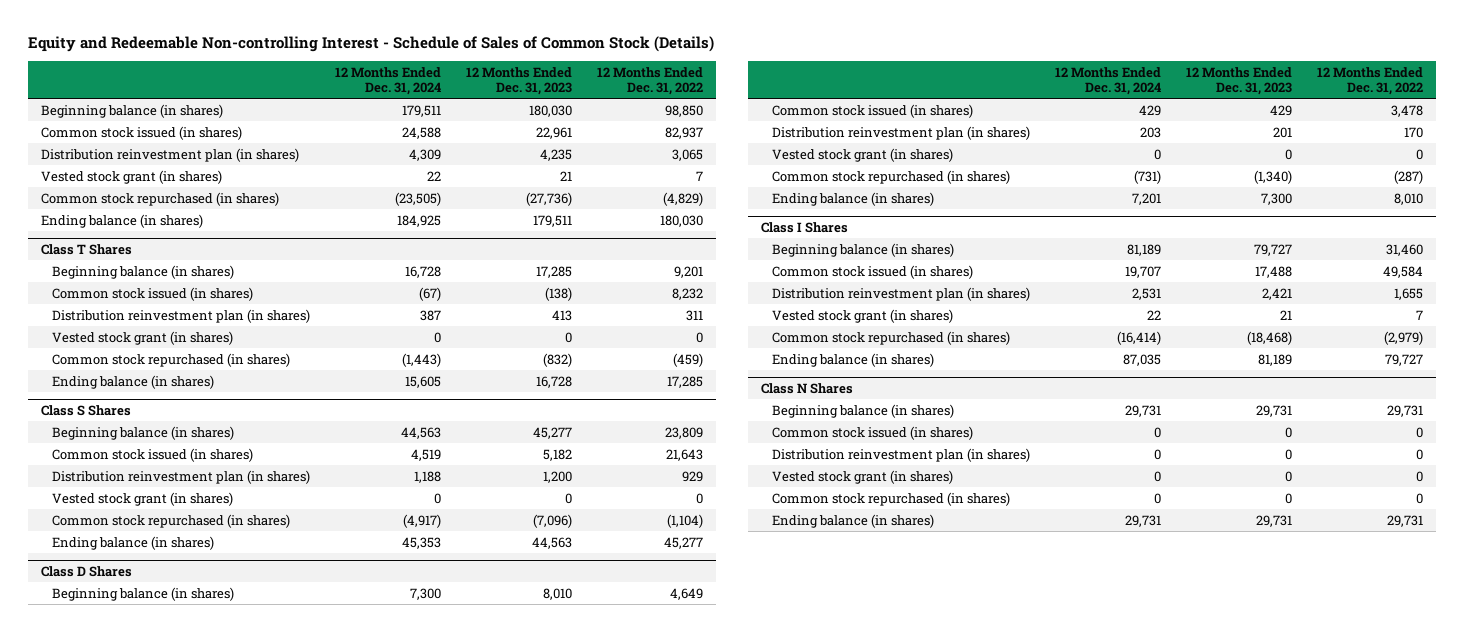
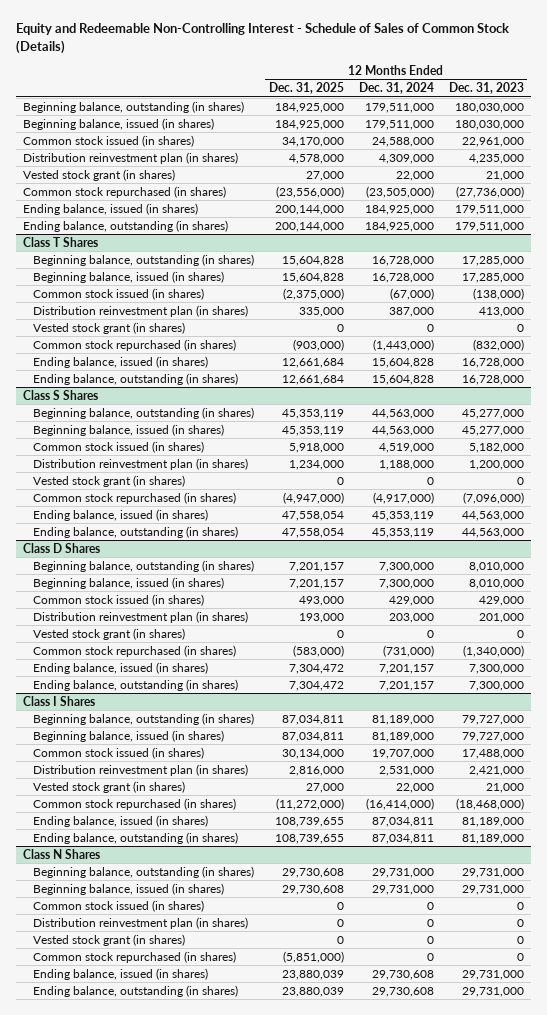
- Equity and Redeemable Non-controlling Interest - Schedule of Sales of Common Stock (Details)
+ Equity and Redeemable Non-Controlling Interest - Schedule of Sales of Common Stock (Details)
- | 12 Months Ended Dec. 31, 2024 | 12 Months Ended Dec. 31, 2023 | 12 Months Ended Dec. 31, 2022
+ | 12 Months Ended Dec. 31, 2025 | 12 Months Ended Dec. 31, 2024 | 12 Months Ended Dec. 31, 2023
- Beginning balance (in shares) | 179,511 | 180,030 | 98,850
- Common stock issued (in shares) | 24,588 | 22,961 | 82,937
- Distribution reinvestment plan (in shares) | 4,309 | 4,235 | 3,065
- Vested stock grant (in shares) | 22 | 21 | 7
- Common stock repurchased (in shares) | (23,505) | (27,736) | (4,829)
- Ending balance (in shares) | 184,925 | 179,511 | 180,030
+ Beginning balance, outstanding (in shares) | 184,925,000 | 179,511,000 | 180,030,000
+ Beginning balance, issued (in shares) | 184,925,000 | 179,511,000 | 180,030,000
+ Common stock issued (in shares) | 34,170,000 | 24,588,000 | 22,961,000
+ Distribution reinvestment plan (in shares) | 4,578,000 | 4,309,000 | 4,235,000
+ Vested stock grant (in shares) | 27,000 | 22,000 | 21,000
+ Common stock repurchased (in shares) | (23,556,000) | (23,505,000) | (27,736,000)
+ Ending balance, issued (in shares) | 200,144,000 | 184,925,000 | 179,511,000
+ Ending balance, outstanding (in shares) | 200,144,000 | 184,925,000 | 179,511,000
@ Class T Shares
- Beginning balance (in shares) | 16,728 | 17,285 | 9,201
- Common stock issued (in shares) | (67) | (138) | 8,232
- Distribution reinvestment plan (in shares) | 387 | 413 | 311
+ Beginning balance, outstanding (in shares) | 15,604,828 | 16,728,000 | 17,285,000
+ Beginning balance, issued (in shares) | 15,604,828 | 16,728,000 | 17,285,000
+ Common stock issued (in shares) | (2,375,000) | (67,000) | (138,000)
+ Distribution reinvestment plan (in shares) | 335,000 | 387,000 | 413,000
- Common stock repurchased (in shares) | (1,443) | (832) | (459)
- Ending balance (in shares) | 15,605 | 16,728 | 17,285
+ Common stock repurchased (in shares) | (903,000) | (1,443,000) | (832,000)
+ Ending balance, issued (in shares) | 12,661,684 | 15,604,828 | 16,728,000
+ Ending balance, outstanding (in shares) | 12,661,684 | 15,604,828 | 16,728,000
@ Class S Shares
- Beginning balance (in shares) | 44,563 | 45,277 | 23,809
- Common stock issued (in shares) | 4,519 | 5,182 | 21,643
- Distribution reinvestment plan (in shares) | 1,188 | 1,200 | 929
+ Beginning balance, outstanding (in shares) | 45,353,119 | 44,563,000 | 45,277,000
+ Beginning balance, issued (in shares) | 45,353,119 | 44,563,000 | 45,277,000
+ Common stock issued (in shares) | 5,918,000 | 4,519,000 | 5,182,000
+ Distribution reinvestment plan (in shares) | 1,234,000 | 1,188,000 | 1,200,000
- Common stock repurchased (in shares) | (4,917) | (7,096) | (1,104)
- Ending balance (in shares) | 45,353 | 44,563 | 45,277
+ Common stock repurchased (in shares) | (4,947,000) | (4,917,000) | (7,096,000)
+ Ending balance, issued (in shares) | 47,558,054 | 45,353,119 | 44,563,000
+ Ending balance, outstanding (in shares) | 47,558,054 | 45,353,119 | 44,563,000
@ Class D Shares
- Beginning balance (in shares) | 7,300 | 8,010 | 4,649
- Common stock issued (in shares) | 429 | 429 | 3,478
- Distribution reinvestment plan (in shares) | 203 | 201 | 170
+ Beginning balance, outstanding (in shares) | 7,201,157 | 7,300,000 | 8,010,000
+ Beginning balance, issued (in shares) | 7,201,157 | 7,300,000 | 8,010,000
+ Common stock issued (in shares) | 493,000 | 429,000 | 429,000
+ Distribution reinvestment plan (in shares) | 193,000 | 203,000 | 201,000
- Common stock repurchased (in shares) | (731) | (1,340) | (287)
- Ending balance (in shares) | 7,201 | 7,300 | 8,010
+ Common stock repurchased (in shares) | (583,000) | (731,000) | (1,340,000)
+ Ending balance, issued (in shares) | 7,304,472 | 7,201,157 | 7,300,000
+ Ending balance, outstanding (in shares) | 7,304,472 | 7,201,157 | 7,300,000
@ Class I Shares
- Beginning balance (in shares) | 81,189 | 79,727 | 31,460
- Common stock issued (in shares) | 19,707 | 17,488 | 49,584
- Distribution reinvestment plan (in shares) | 2,531 | 2,421 | 1,655
- Vested stock grant (in shares) | 22 | 21 | 7
- Common stock repurchased (in shares) | (16,414) | (18,468) | (2,979)
- Ending balance (in shares) | 87,035 | 81,189 | 79,727
+ Beginning balance, outstanding (in shares) | 87,034,811 | 81,189,000 | 79,727,000
+ Beginning balance, issued (in shares) | 87,034,811 | 81,189,000 | 79,727,000
+ Common stock issued (in shares) | 30,134,000 | 19,707,000 | 17,488,000
+ Distribution reinvestment plan (in shares) | 2,816,000 | 2,531,000 | 2,421,000
+ Vested stock grant (in shares) | 27,000 | 22,000 | 21,000
+ Common stock repurchased (in shares) | (11,272,000) | (16,414,000) | (18,468,000)
+ Ending balance, issued (in shares) | 108,739,655 | 87,034,811 | 81,189,000
+ Ending balance, outstanding (in shares) | 108,739,655 | 87,034,811 | 81,189,000
@ Class N Shares
- Beginning balance (in shares) | 29,731 | 29,731 | 29,731
+ Beginning balance, outstanding (in shares) | 29,730,608 | 29,731,000 | 29,731,000
+ Beginning balance, issued (in shares) | 29,730,608 | 29,731,000 | 29,731,000
- Ending balance (in shares) | 29,731 | 29,731 | 29,731
+ Ending balance, issued (in shares) | 23,880,039 | 29,730,608 | 29,731,000
+ Ending balance, outstanding (in shares) | 23,880,039 | 29,730,608 | 29,731,000

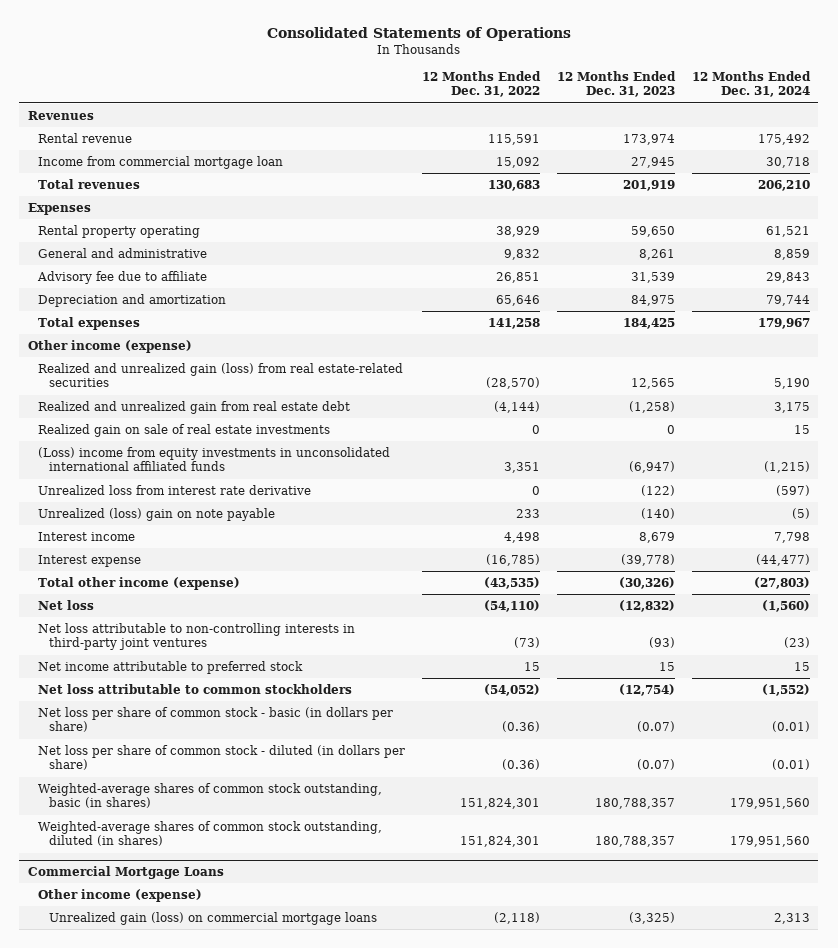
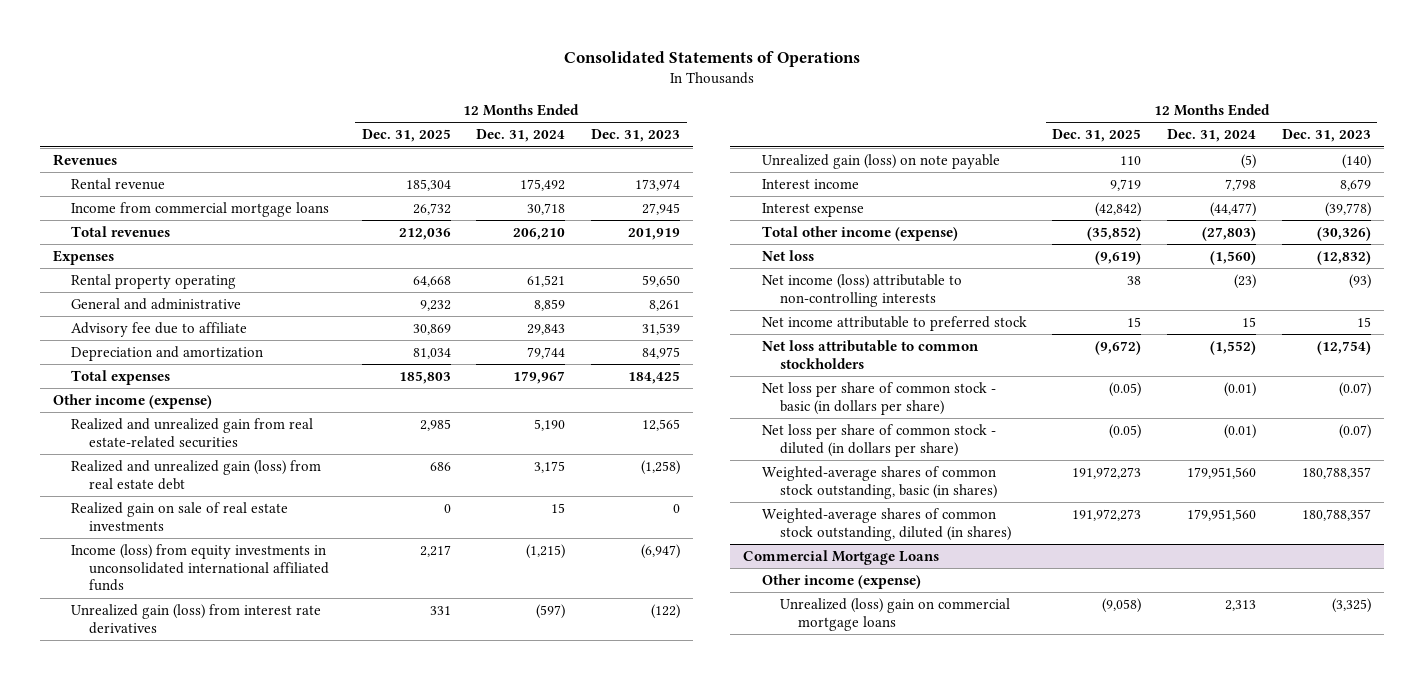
- | 12 Months Ended Dec. 31, 2022 | 12 Months Ended Dec. 31, 2023 | 12 Months Ended Dec. 31, 2024
+ | 12 Months Ended Dec. 31, 2025 | 12 Months Ended Dec. 31, 2024 | 12 Months Ended Dec. 31, 2023
- Income from commercial mortgage loan | 15,092 | 27,945 | 30,718
+ Income from commercial mortgage loans | 26,732 | 30,718 | 27,945
- Realized and unrealized gain (loss) from real estate-related securities | (28,570) | 12,565 | 5,190
- Realized and unrealized gain from real estate debt | (4,144) | (1,258) | 3,175
+ Realized and unrealized gain from real estate-related securities | 2,985 | 5,190 | 12,565
+ Realized and unrealized gain (loss) from real estate debt | 686 | 3,175 | (1,258)
- (Loss) income from equity investments in unconsolidated international affiliated funds | 3,351 | (6,947) | (1,215)
- Unrealized loss from interest rate derivative | 0 | (122) | (597)
- Unrealized (loss) gain on note payable | 233 | (140) | (5)
+ Income (loss) from equity investments in unconsolidated international affiliated funds | 2,217 | (1,215) | (6,947)
+ Unrealized gain (loss) from interest rate derivatives | 331 | (597) | (122)
+ Unrealized gain (loss) on note payable | 110 | (5) | (140)
- Net loss attributable to non-controlling interests in third-party joint ventures | (73) | (93) | (23)
+ Net income (loss) attributable to non-controlling interests | 38 | (23) | (93)
@ Commercial Mortgage Loans
- Unrealized gain (loss) on commercial mortgage loans | (2,118) | (3,325) | 2,313
+ Unrealized (loss) gain on commercial mortgage loans | (9,058) | 2,313 | (3,325)

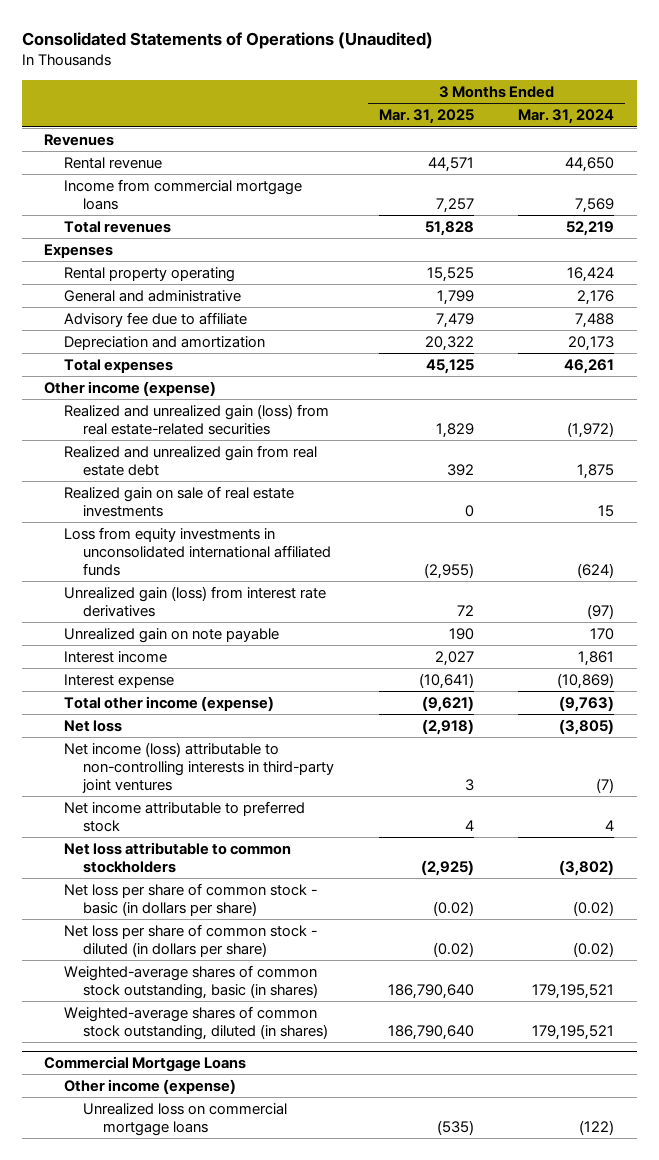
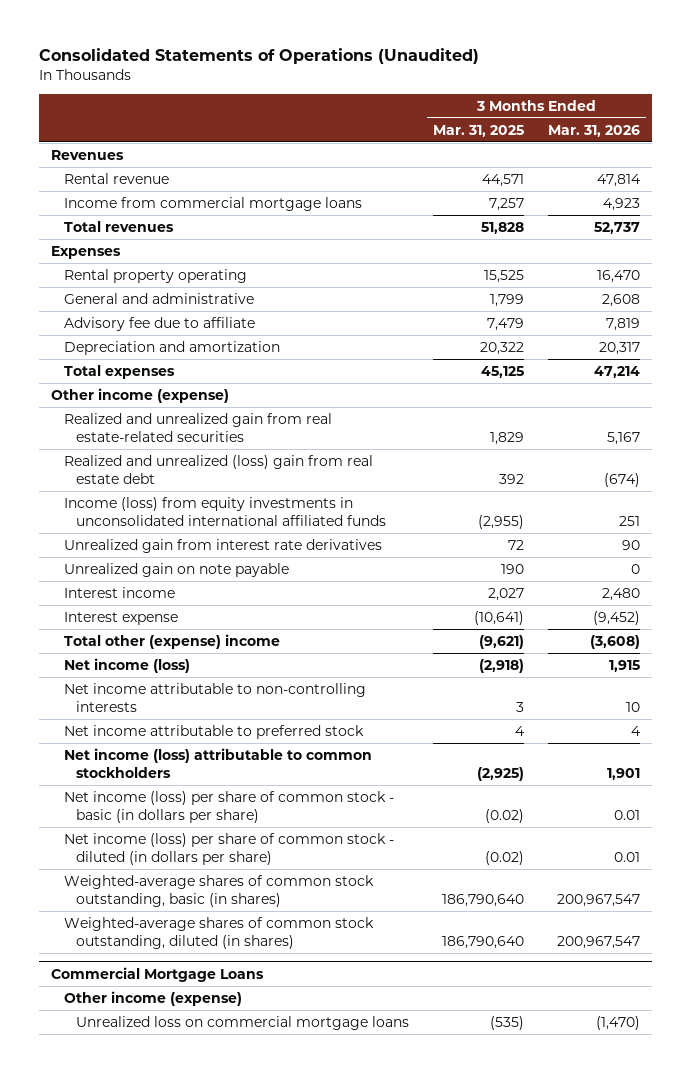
- | 3 Months Ended Mar. 31, 2025 | 3 Months Ended Mar. 31, 2024
+ | 3 Months Ended Mar. 31, 2025 | 3 Months Ended Mar. 31, 2026
- Realized and unrealized gain (loss) from real estate-related securities | 1,829 | (1,972)
- Realized and unrealized gain from real estate debt | 392 | 1,875
- Realized gain on sale of real estate investments | 0 | 15
- Loss from equity investments in unconsolidated international affiliated funds | (2,955) | (624)
- Unrealized gain (loss) from interest rate derivatives | 72 | (97)
+ Realized and unrealized gain from real estate-related securities | 1,829 | 5,167
+ Realized and unrealized (loss) gain from real estate debt | 392 | (674)
+ Income (loss) from equity investments in unconsolidated international affiliated funds | (2,955) | 251
+ Unrealized gain from interest rate derivatives | 72 | 90
- Total other income (expense) | (9,621) | (9,763)
- Net loss | (2,918) | (3,805)
- Net income (loss) attributable to non-controlling interests in third-party joint ventures | 3 | (7)
+ Total other (expense) income | (9,621) | (3,608)
+ Net income (loss) | (2,918) | 1,915
+ Net income attributable to non-controlling interests | 3 | 10
- Net loss attributable to common stockholders | (2,925) | (3,802)
- Net loss per share of common stock - basic (in dollars per share) | (0.02) | (0.02)
- Net loss per share of common stock - diluted (in dollars per share) | (0.02) | (0.02)
+ Net income (loss) attributable to common stockholders | (2,925) | 1,901
+ Net income (loss) per share of common stock - basic (in dollars per share) | (0.02) | 0.01
+ Net income (loss) per share of common stock - diluted (in dollars per share) | (0.02) | 0.01

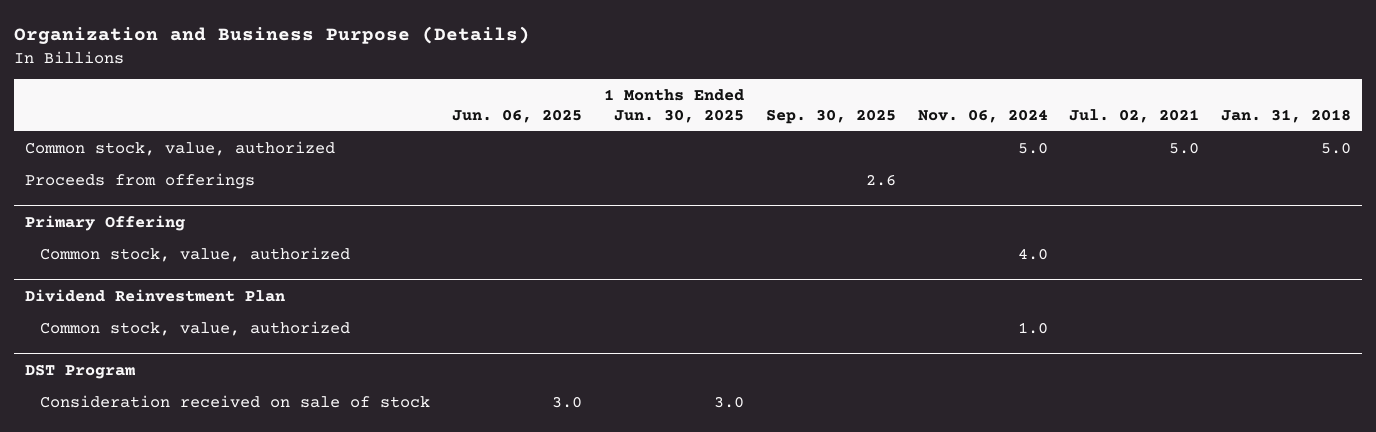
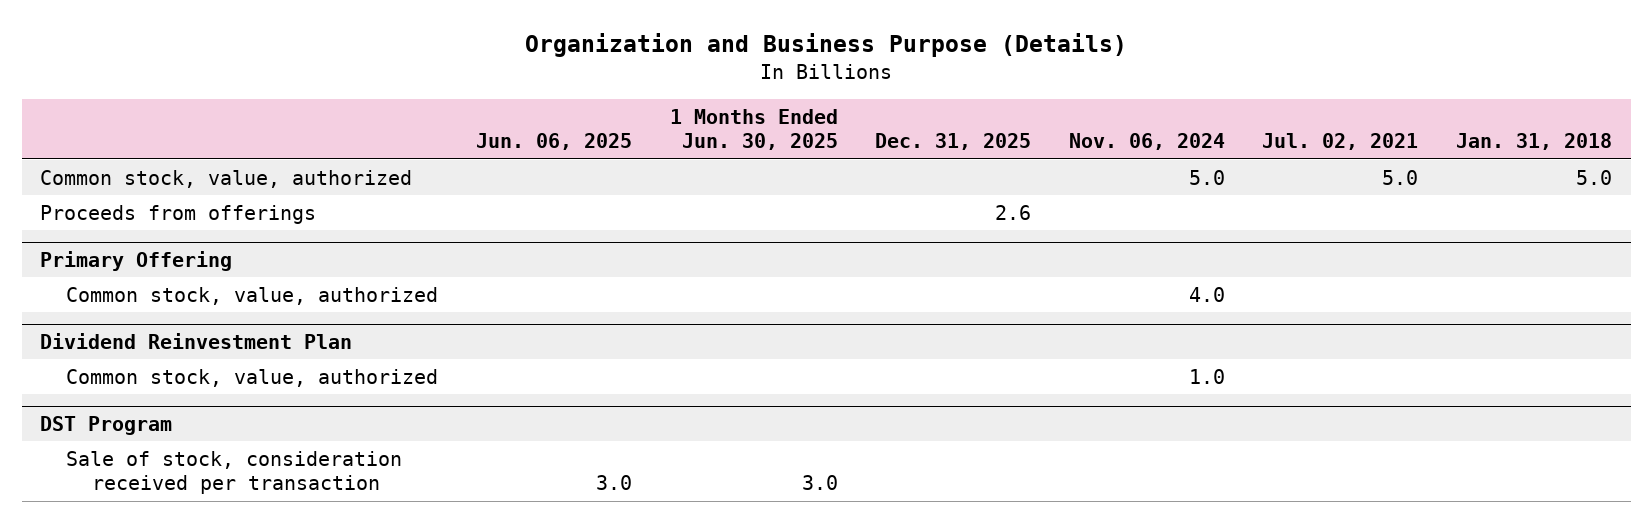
- | Jun. 06, 2025 | 1 Months Ended Jun. 30, 2025 | Sep. 30, 2025 | Nov. 06, 2024 | Jul. 02, 2021 | Jan. 31, 2018
+ | Jun. 06, 2025 | 1 Months Ended Jun. 30, 2025 | Dec. 31, 2025 | Nov. 06, 2024 | Jul. 02, 2021 | Jan. 31, 2018
@ DST Program
- Consideration received on sale of stock | 3.0 | 3.0 | | | |
+ Sale of stock, consideration received per transaction | 3.0 | 3.0 | | | |

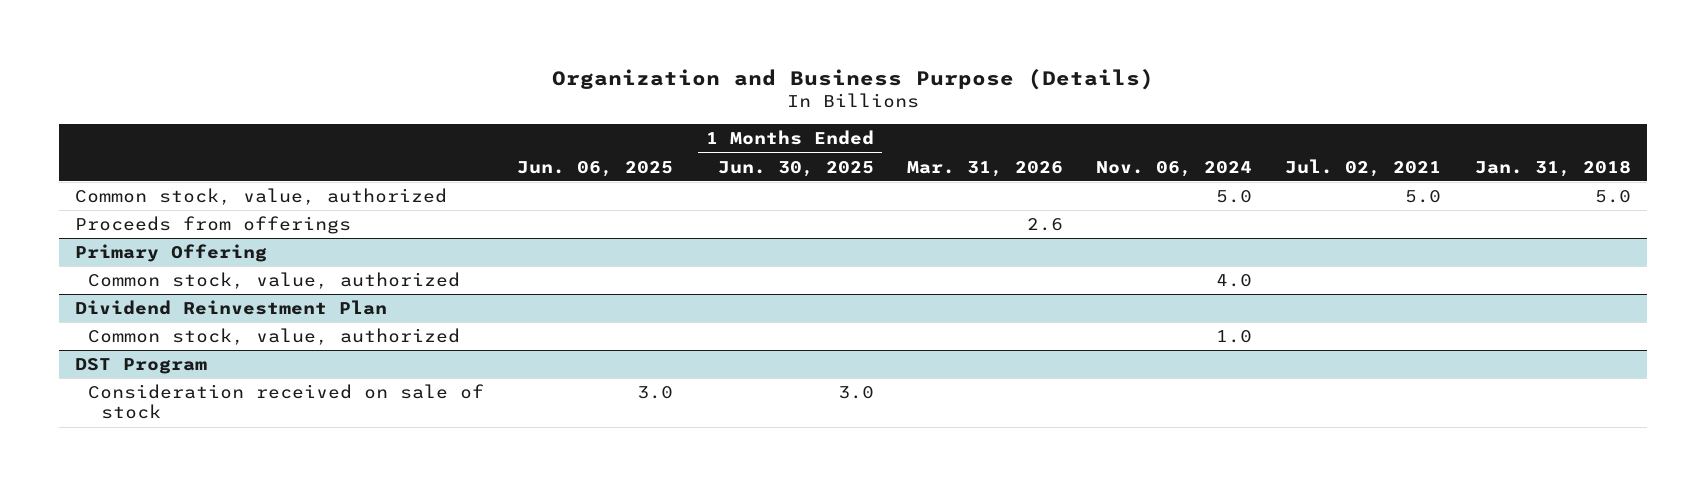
- | Jun. 06, 2025 | 1 Months Ended Jun. 30, 2025 | Dec. 31, 2025 | Nov. 06, 2024 | Jul. 02, 2021 | Jan. 31, 2018
+ | Jun. 06, 2025 | 1 Months Ended Jun. 30, 2025 | Mar. 31, 2026 | Nov. 06, 2024 | Jul. 02, 2021 | Jan. 31, 2018
@ DST Program
- Sale of stock, consideration received per transaction | 3.0 | 3.0 | | | |
+ Consideration received on sale of stock | 3.0 | 3.0 | | | |

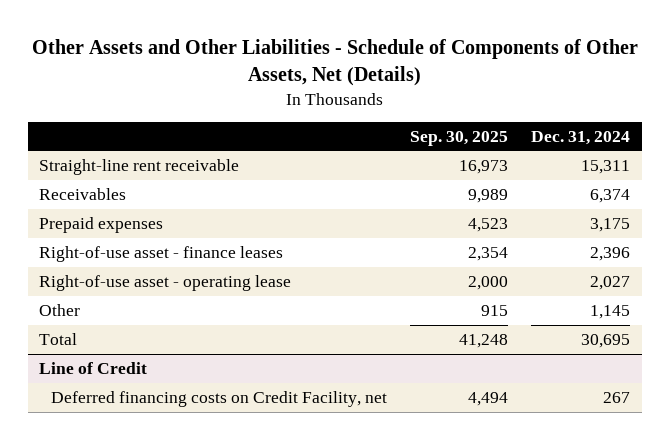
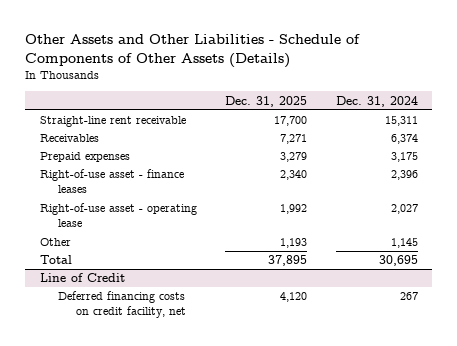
- Other Assets and Other Liabilities - Schedule of Components of Other Assets, Net (Details)
+ Other Assets and Other Liabilities - Schedule of Components of Other Assets (Details)
- | Sep. 30, 2025 | Dec. 31, 2024
+ | Dec. 31, 2025 | Dec. 31, 2024
@ Line of Credit
- Deferred financing costs on Credit Facility, net | 4,494 | 267
+ Deferred financing costs on credit facility, net | 4,120 | 267

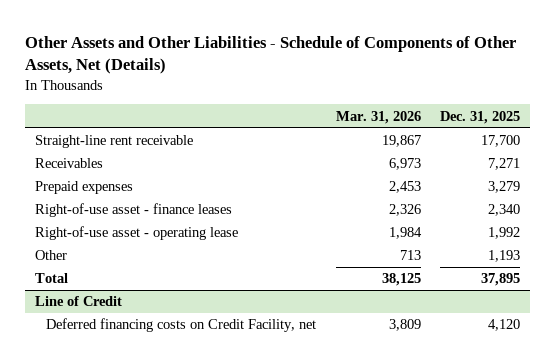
- Other Assets and Other Liabilities - Schedule of Components of Other Assets (Details)
+ Other Assets and Other Liabilities - Schedule of Components of Other Assets, Net (Details)
- | Dec. 31, 2025 | Dec. 31, 2024
+ | Mar. 31, 2026 | Dec. 31, 2025
@ Line of Credit
- Deferred financing costs on credit facility, net | 4,120 | 267
+ Deferred financing costs on Credit Facility, net | 3,809 | 4,120

